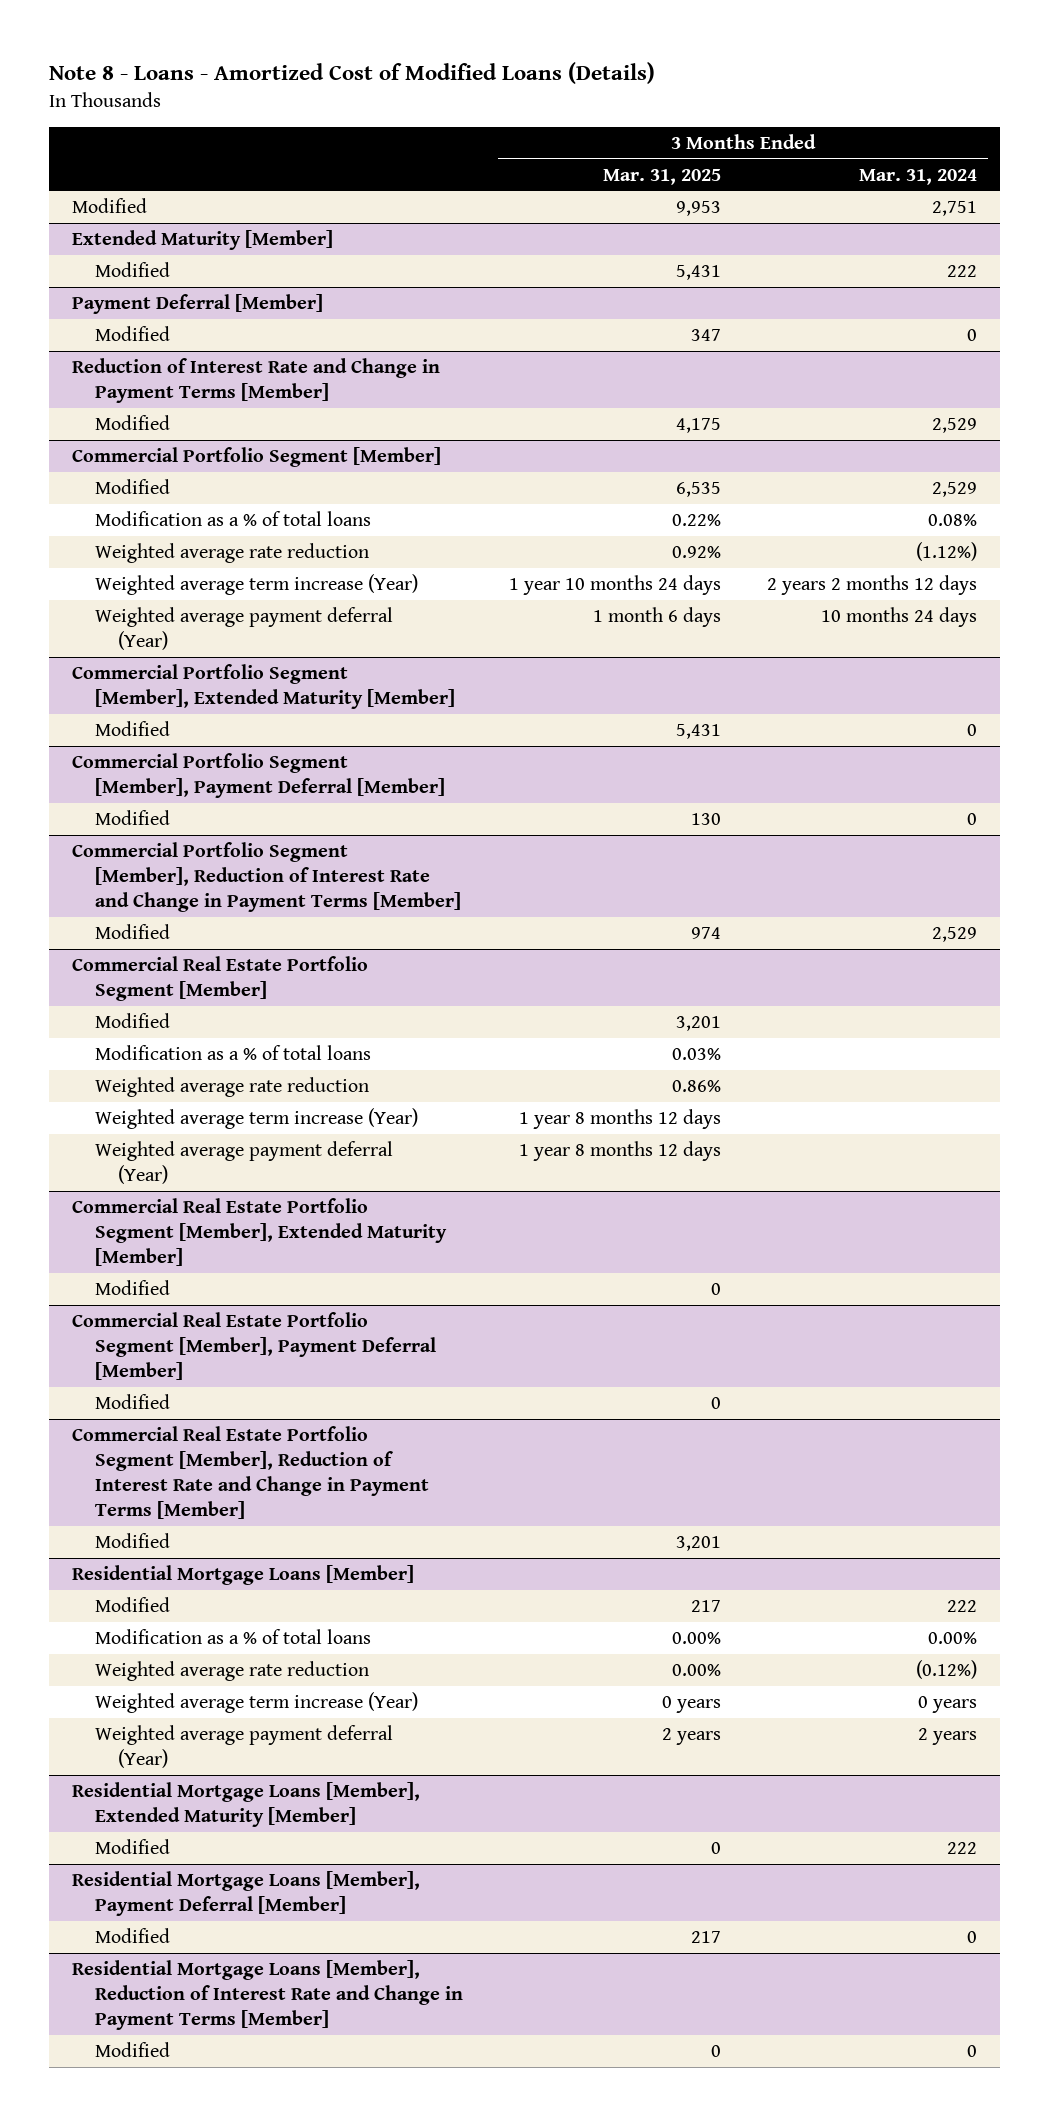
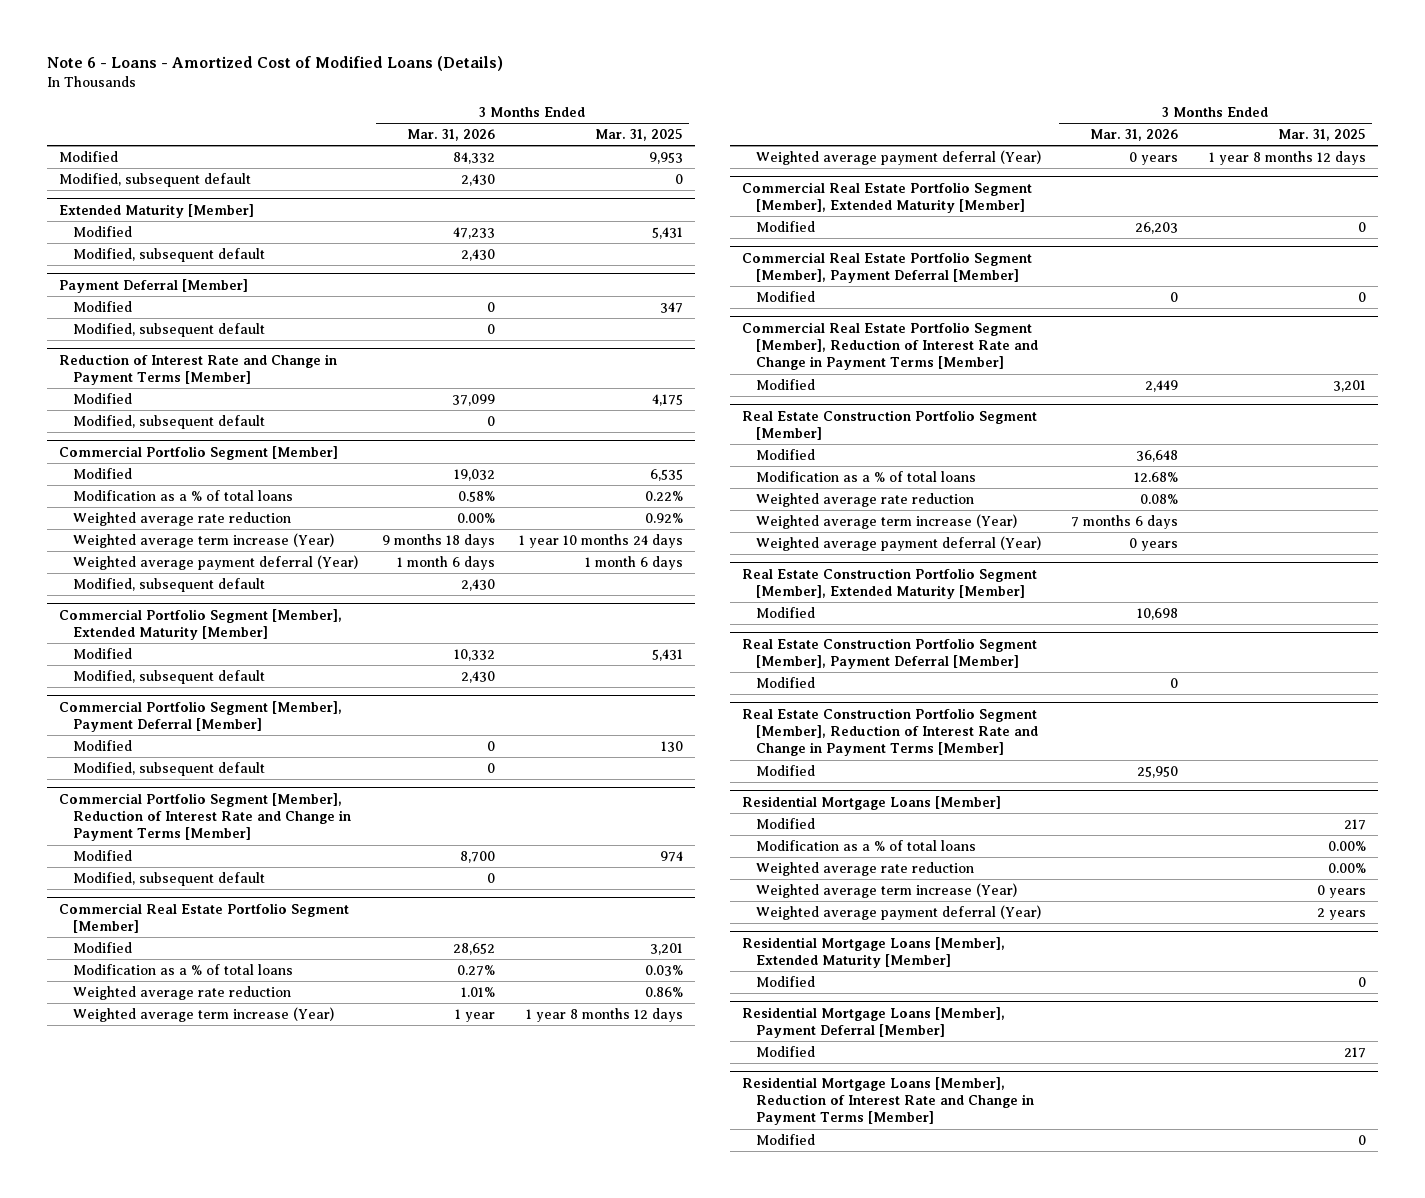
- Note 8 - Loans - Amortized Cost of Modified Loans (Details)
+ Note 6 - Loans - Amortized Cost of Modified Loans (Details)
- | 3 Months Ended Mar. 31, 2025 | 3 Months Ended Mar. 31, 2024
+ | 3 Months Ended Mar. 31, 2026 | 3 Months Ended Mar. 31, 2025
+ Modified, subsequent default | 2,430 | 0
@ Extended Maturity [Member]
+ Modified, subsequent default | 2,430 |
@ Payment Deferral [Member]
+ Modified, subsequent default | 0 |
@ Reduction of Interest Rate and Change in Payment Terms [Member]
+ Modified, subsequent default | 0 |
@ Commercial Portfolio Segment [Member]
+ Modified, subsequent default | 2,430 |
@ Commercial Portfolio Segment [Member], Extended Maturity [Member]
+ Modified, subsequent default | 2,430 |
@ Commercial Portfolio Segment [Member], Payment Deferral [Member]
+ Modified, subsequent default | 0 |
@ Commercial Portfolio Segment [Member], Reduction of Interest Rate and Change in Payment Terms [Member]
+ Modified, subsequent default | 0 |
+ Real Estate Construction Portfolio Segment [Member]
+ Modified | 36,648 |
+ Modification as a % of total loans | 12.68% |
+ Weighted average rate reduction | 0.08% |
+ Weighted average term increase (Year) | 7 months 6 days |
+ Weighted average payment deferral (Year) | 0 years |
+ Real Estate Construction Portfolio Segment [Member], Extended Maturity [Member]
+ Modified | 10,698 |
+ Real Estate Construction Portfolio Segment [Member], Payment Deferral [Member]
+ Modified | 0 |
+ Real Estate Construction Portfolio Segment [Member], Reduction of Interest Rate and Change in Payment Terms [Member]
+ Modified | 25,950 |

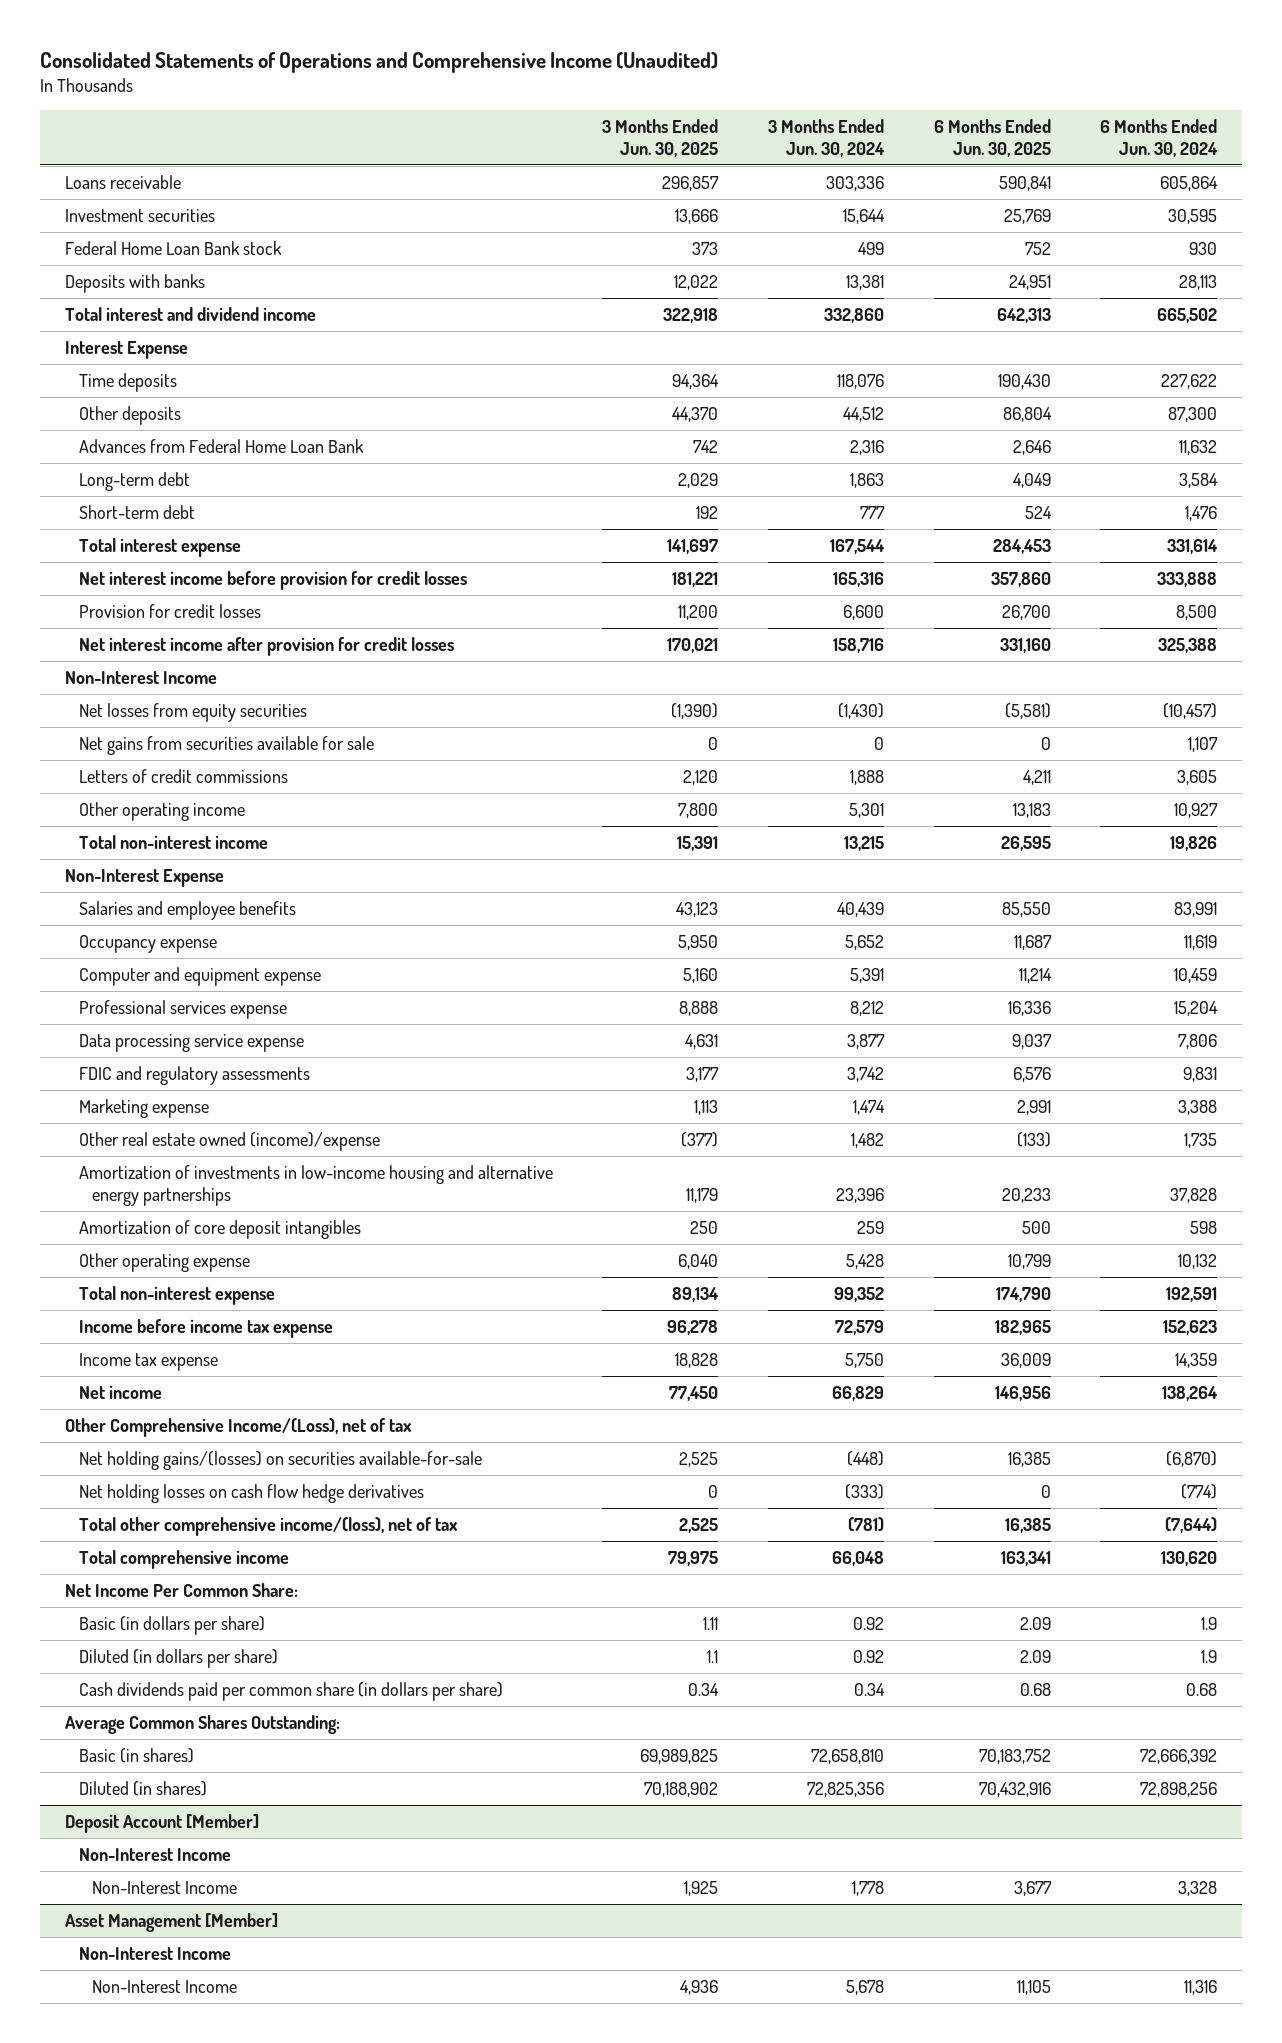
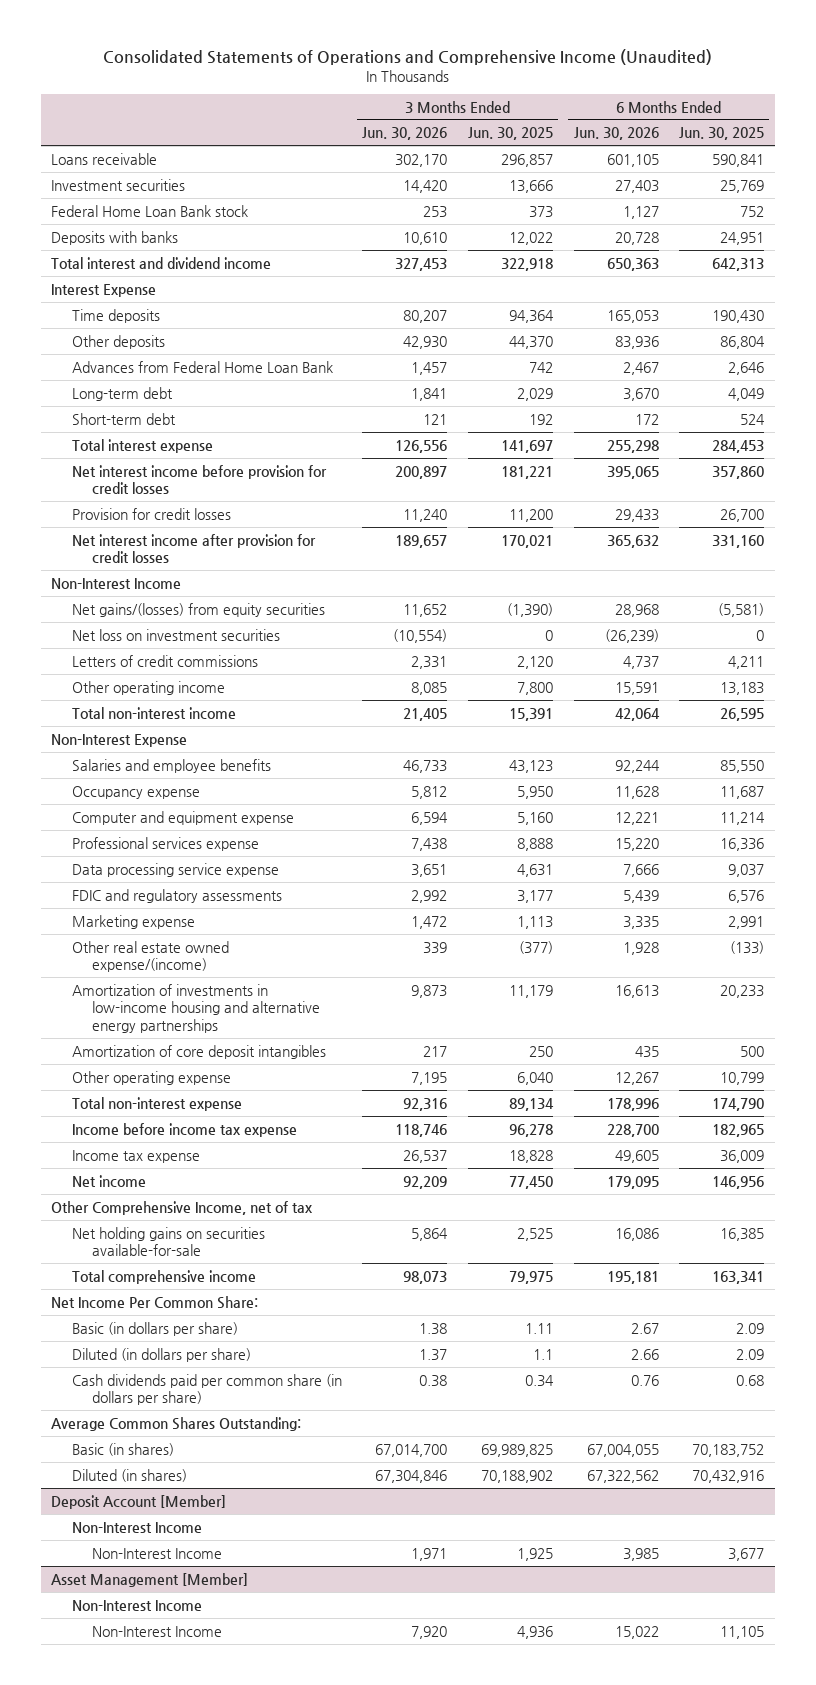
- | 3 Months Ended Jun. 30, 2025 | 3 Months Ended Jun. 30, 2024 | 6 Months Ended Jun. 30, 2025 | 6 Months Ended Jun. 30, 2024
+ | 3 Months Ended Jun. 30, 2026 | 3 Months Ended Jun. 30, 2025 | 6 Months Ended Jun. 30, 2026 | 6 Months Ended Jun. 30, 2025
- Net losses from equity securities | (1,390) | (1,430) | (5,581) | (10,457)
- Net gains from securities available for sale | 0 | 0 | 0 | 1,107
+ Net gains/(losses) from equity securities | 11,652 | (1,390) | 28,968 | (5,581)
+ Net loss on investment securities | (10,554) | 0 | (26,239) | 0
- Other real estate owned (income)/expense | (377) | 1,482 | (133) | 1,735
+ Other real estate owned expense/(income) | 339 | (377) | 1,928 | (133)
- Other Comprehensive Income/(Loss), net of tax
- Net holding gains/(losses) on securities available-for-sale | 2,525 | (448) | 16,385 | (6,870)
- Net holding losses on cash flow hedge derivatives | 0 | (333) | 0 | (774)
- Total other comprehensive income/(loss), net of tax | 2,525 | (781) | 16,385 | (7,644)
+ Other Comprehensive Income, net of tax
+ Net holding gains on securities available-for-sale | 5,864 | 2,525 | 16,086 | 16,385

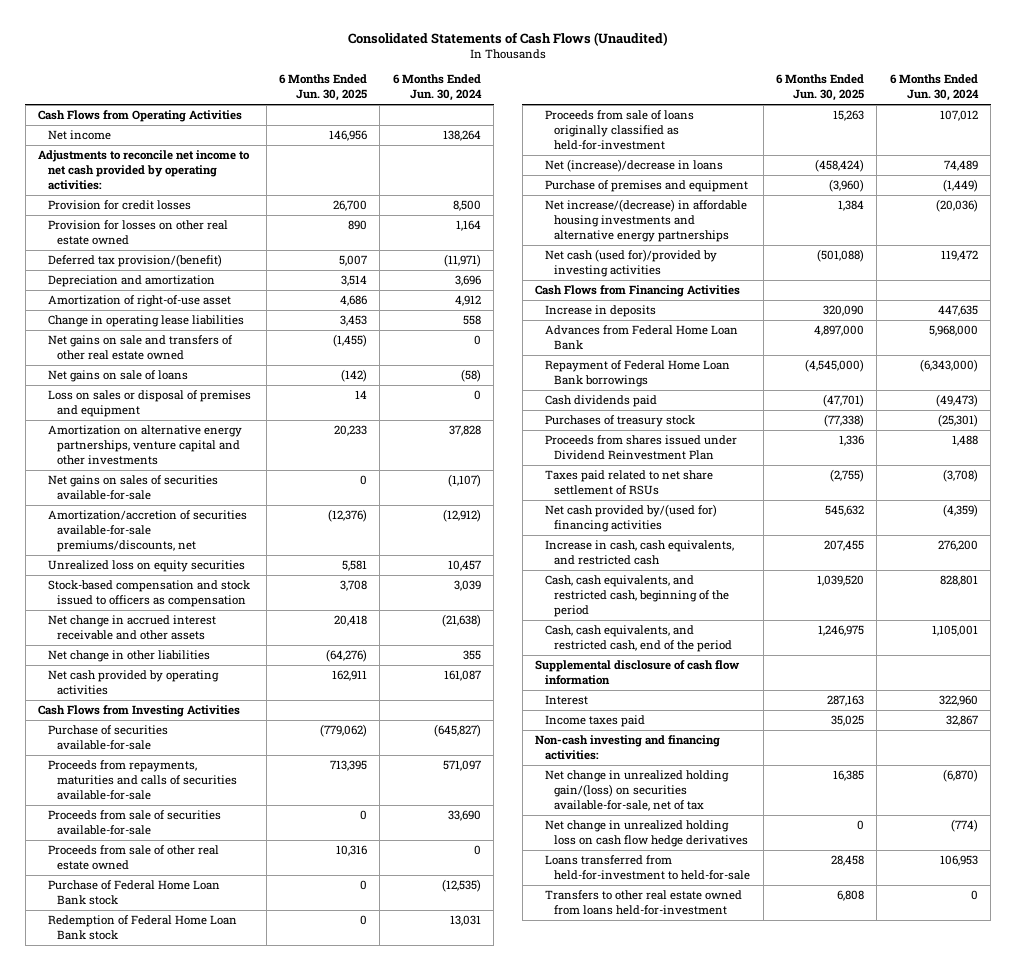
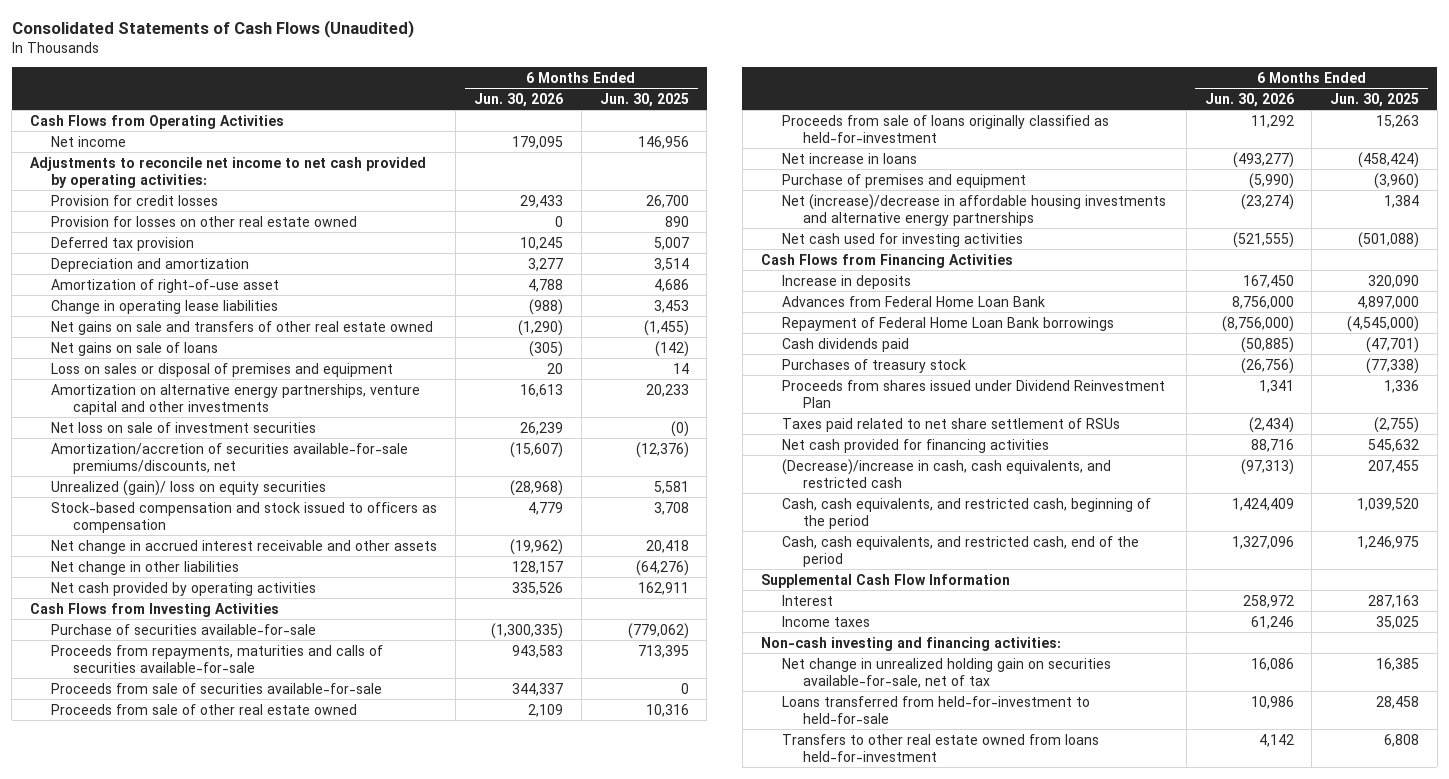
- | 6 Months Ended Jun. 30, 2025 | 6 Months Ended Jun. 30, 2024
+ | 6 Months Ended Jun. 30, 2026 | 6 Months Ended Jun. 30, 2025
- Deferred tax provision/(benefit) | 5,007 | (11,971)
+ Deferred tax provision | 10,245 | 5,007
- Net gains on sales of securities available-for-sale | 0 | (1,107)
+ Net loss on sale of investment securities | 26,239 | (0)
- Unrealized loss on equity securities | 5,581 | 10,457
+ Unrealized (gain)/ loss on equity securities | (28,968) | 5,581
- Purchase of Federal Home Loan Bank stock | 0 | (12,535)
- Redemption of Federal Home Loan Bank stock | 0 | 13,031
- Net (increase)/decrease in loans | (458,424) | 74,489
+ Net increase in loans | (493,277) | (458,424)
- Net increase/(decrease) in affordable housing investments and alternative energy partnerships | 1,384 | (20,036)
- Net cash (used for)/provided by investing activities | (501,088) | 119,472
+ Net (increase)/decrease in affordable housing investments and alternative energy partnerships | (23,274) | 1,384
+ Net cash used for investing activities | (521,555) | (501,088)
- Net cash provided by/(used for) financing activities | 545,632 | (4,359)
- Increase in cash, cash equivalents, and restricted cash | 207,455 | 276,200
+ Net cash provided for financing activities | 88,716 | 545,632
+ (Decrease)/increase in cash, cash equivalents, and restricted cash | (97,313) | 207,455
- Supplemental disclosure of cash flow information
+ Supplemental Cash Flow Information
- Income taxes paid | 35,025 | 32,867
+ Income taxes | 61,246 | 35,025
- Net change in unrealized holding gain/(loss) on securities available-for-sale, net of tax | 16,385 | (6,870)
- Net change in unrealized holding loss on cash flow hedge derivatives | 0 | (774)
+ Net change in unrealized holding gain on securities available-for-sale, net of tax | 16,086 | 16,385

